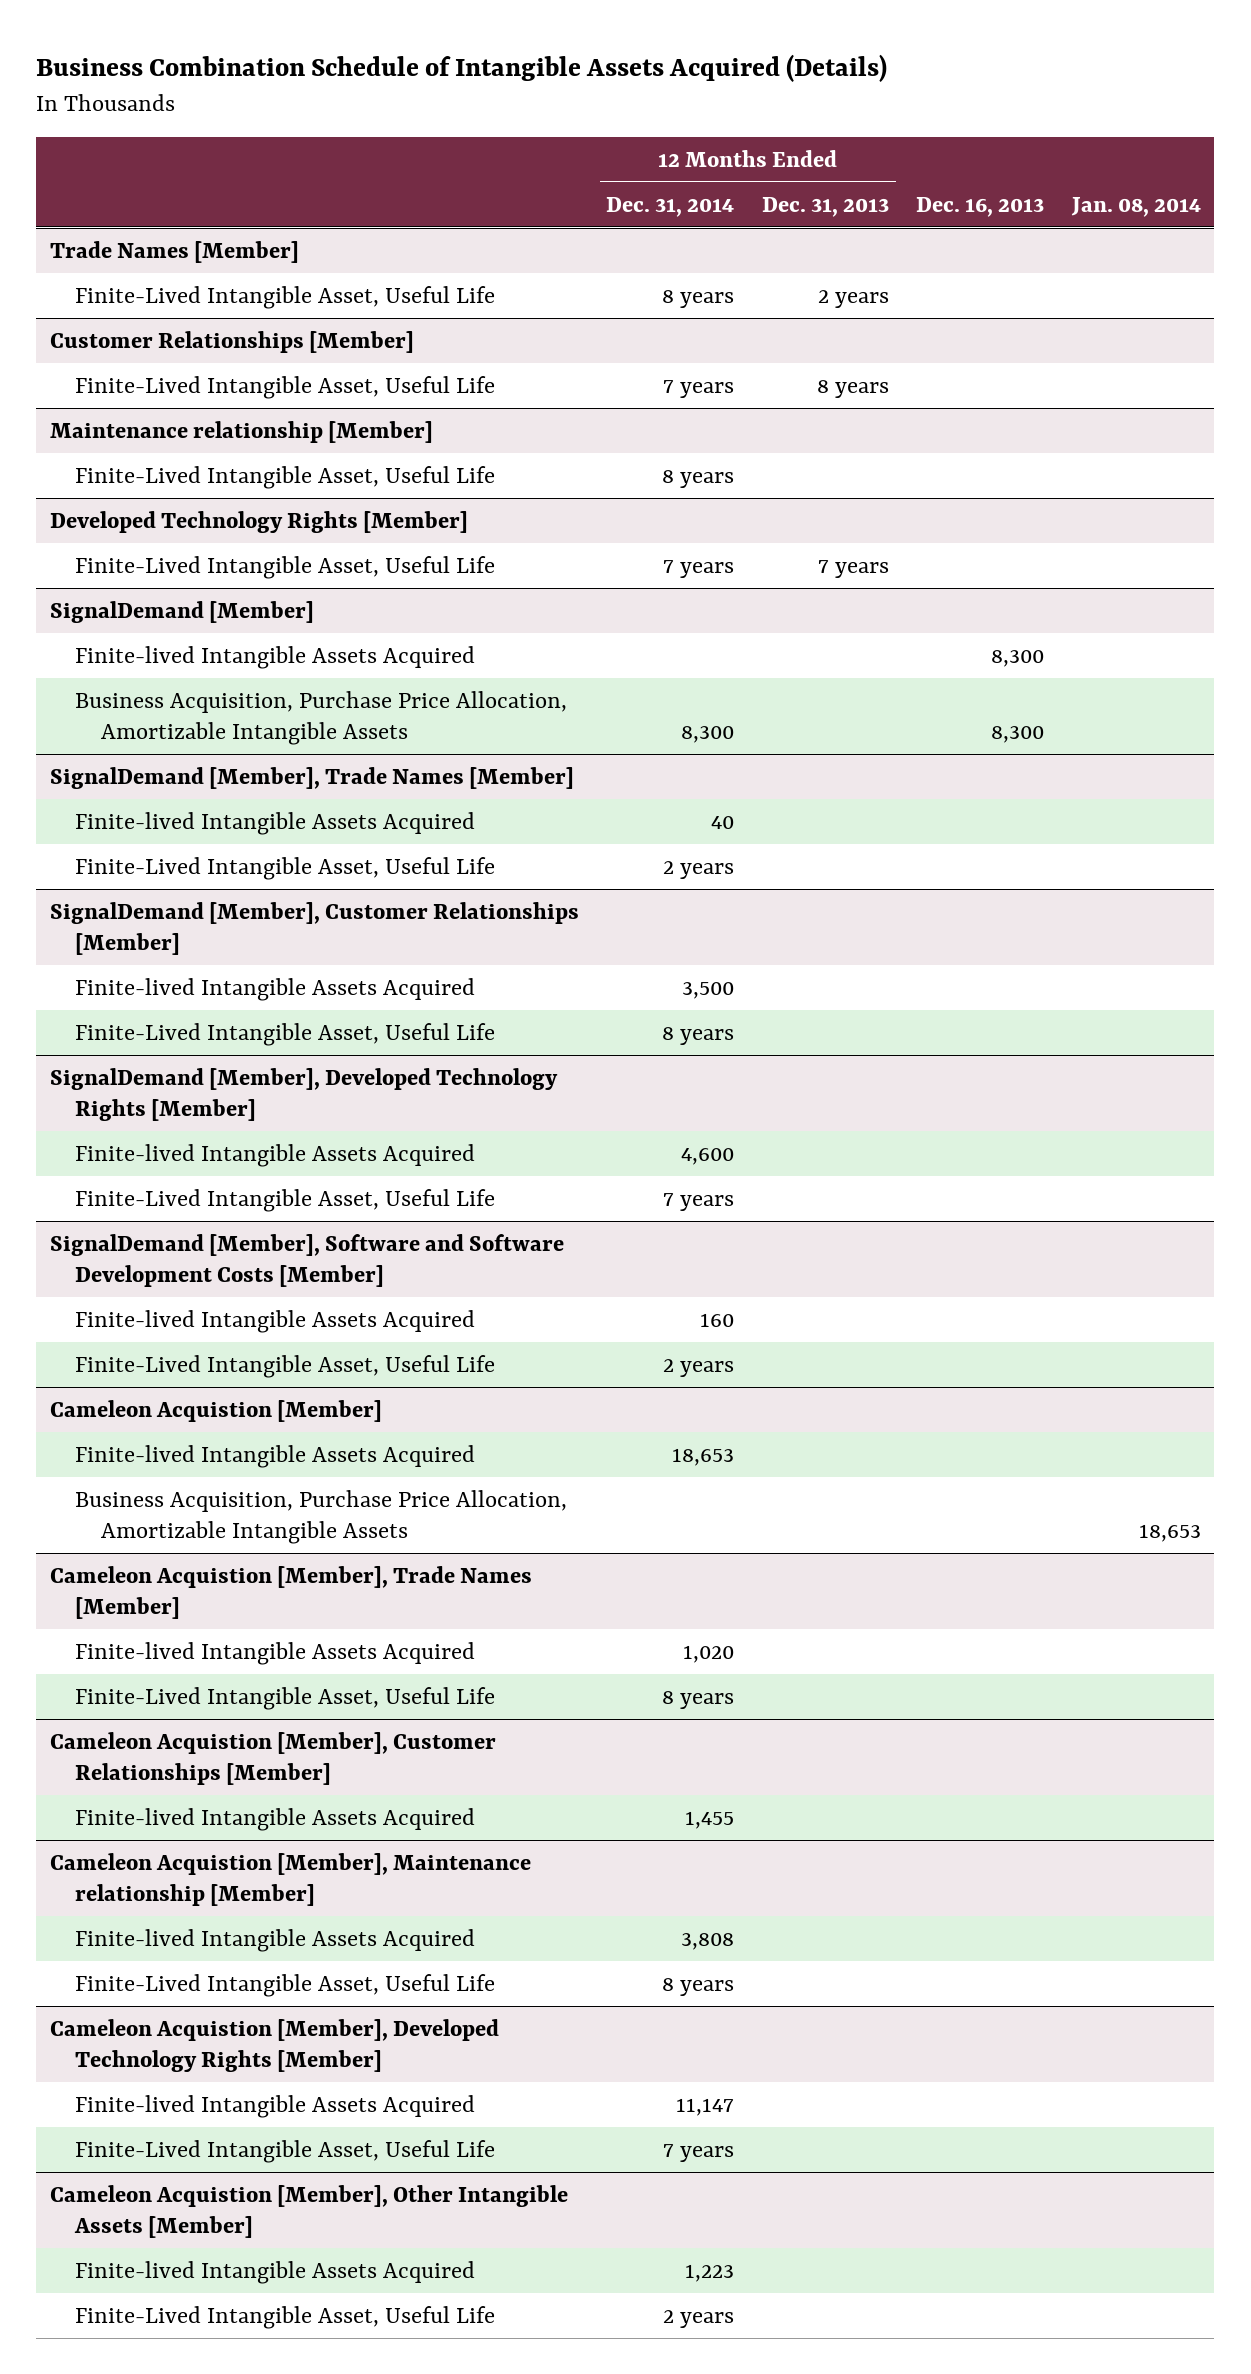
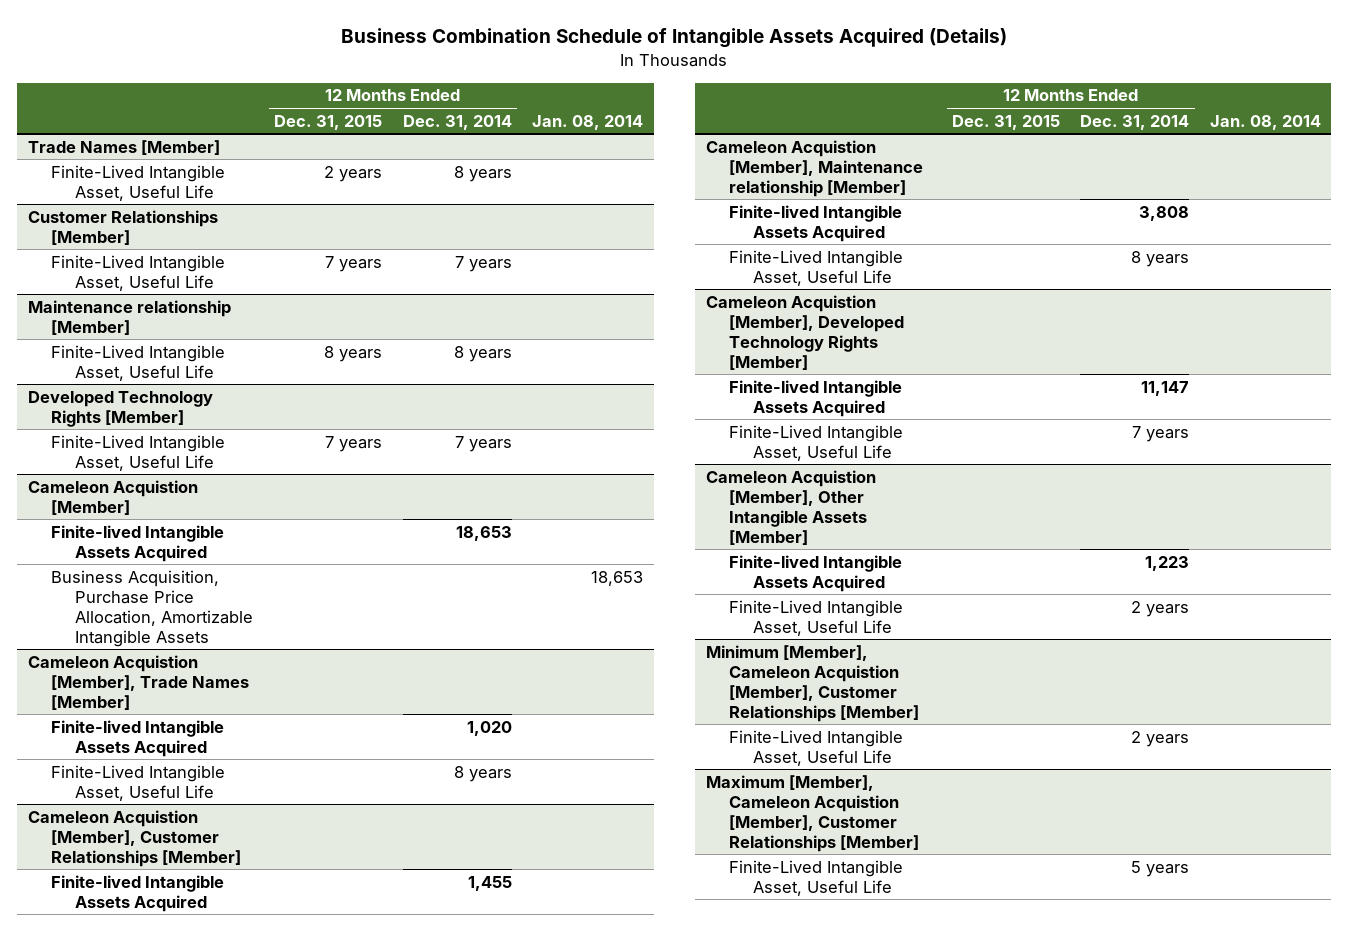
- | 12 Months Ended Dec. 31, 2014 | 12 Months Ended Dec. 31, 2013 | Dec. 16, 2013 | Jan. 08, 2014
+ | 12 Months Ended Dec. 31, 2015 | 12 Months Ended Dec. 31, 2014 | Jan. 08, 2014
- SignalDemand [Member]
- Finite-lived Intangible Assets Acquired | | | 8,300 |
- Business Acquisition, Purchase Price Allocation, Amortizable Intangible Assets | 8,300 | | 8,300 |
- SignalDemand [Member], Trade Names [Member]
- Finite-lived Intangible Assets Acquired | 40 | | |
- Finite-Lived Intangible Asset, Useful Life | 2 years | | |
- SignalDemand [Member], Customer Relationships [Member]
- Finite-lived Intangible Assets Acquired | 3,500 | | |
- Finite-Lived Intangible Asset, Useful Life | 8 years | | |
- SignalDemand [Member], Developed Technology Rights [Member]
- Finite-lived Intangible Assets Acquired | 4,600 | | |
- Finite-Lived Intangible Asset, Useful Life | 7 years | | |
- SignalDemand [Member], Software and Software Development Costs [Member]
- Finite-lived Intangible Assets Acquired | 160 | | |
- Finite-Lived Intangible Asset, Useful Life | 2 years | | |
+ Minimum [Member], Cameleon Acquistion [Member], Customer Relationships [Member]
+ Finite-Lived Intangible Asset, Useful Life | | 2 years |
+ Maximum [Member], Cameleon Acquistion [Member], Customer Relationships [Member]
+ Finite-Lived Intangible Asset, Useful Life | | 5 years |

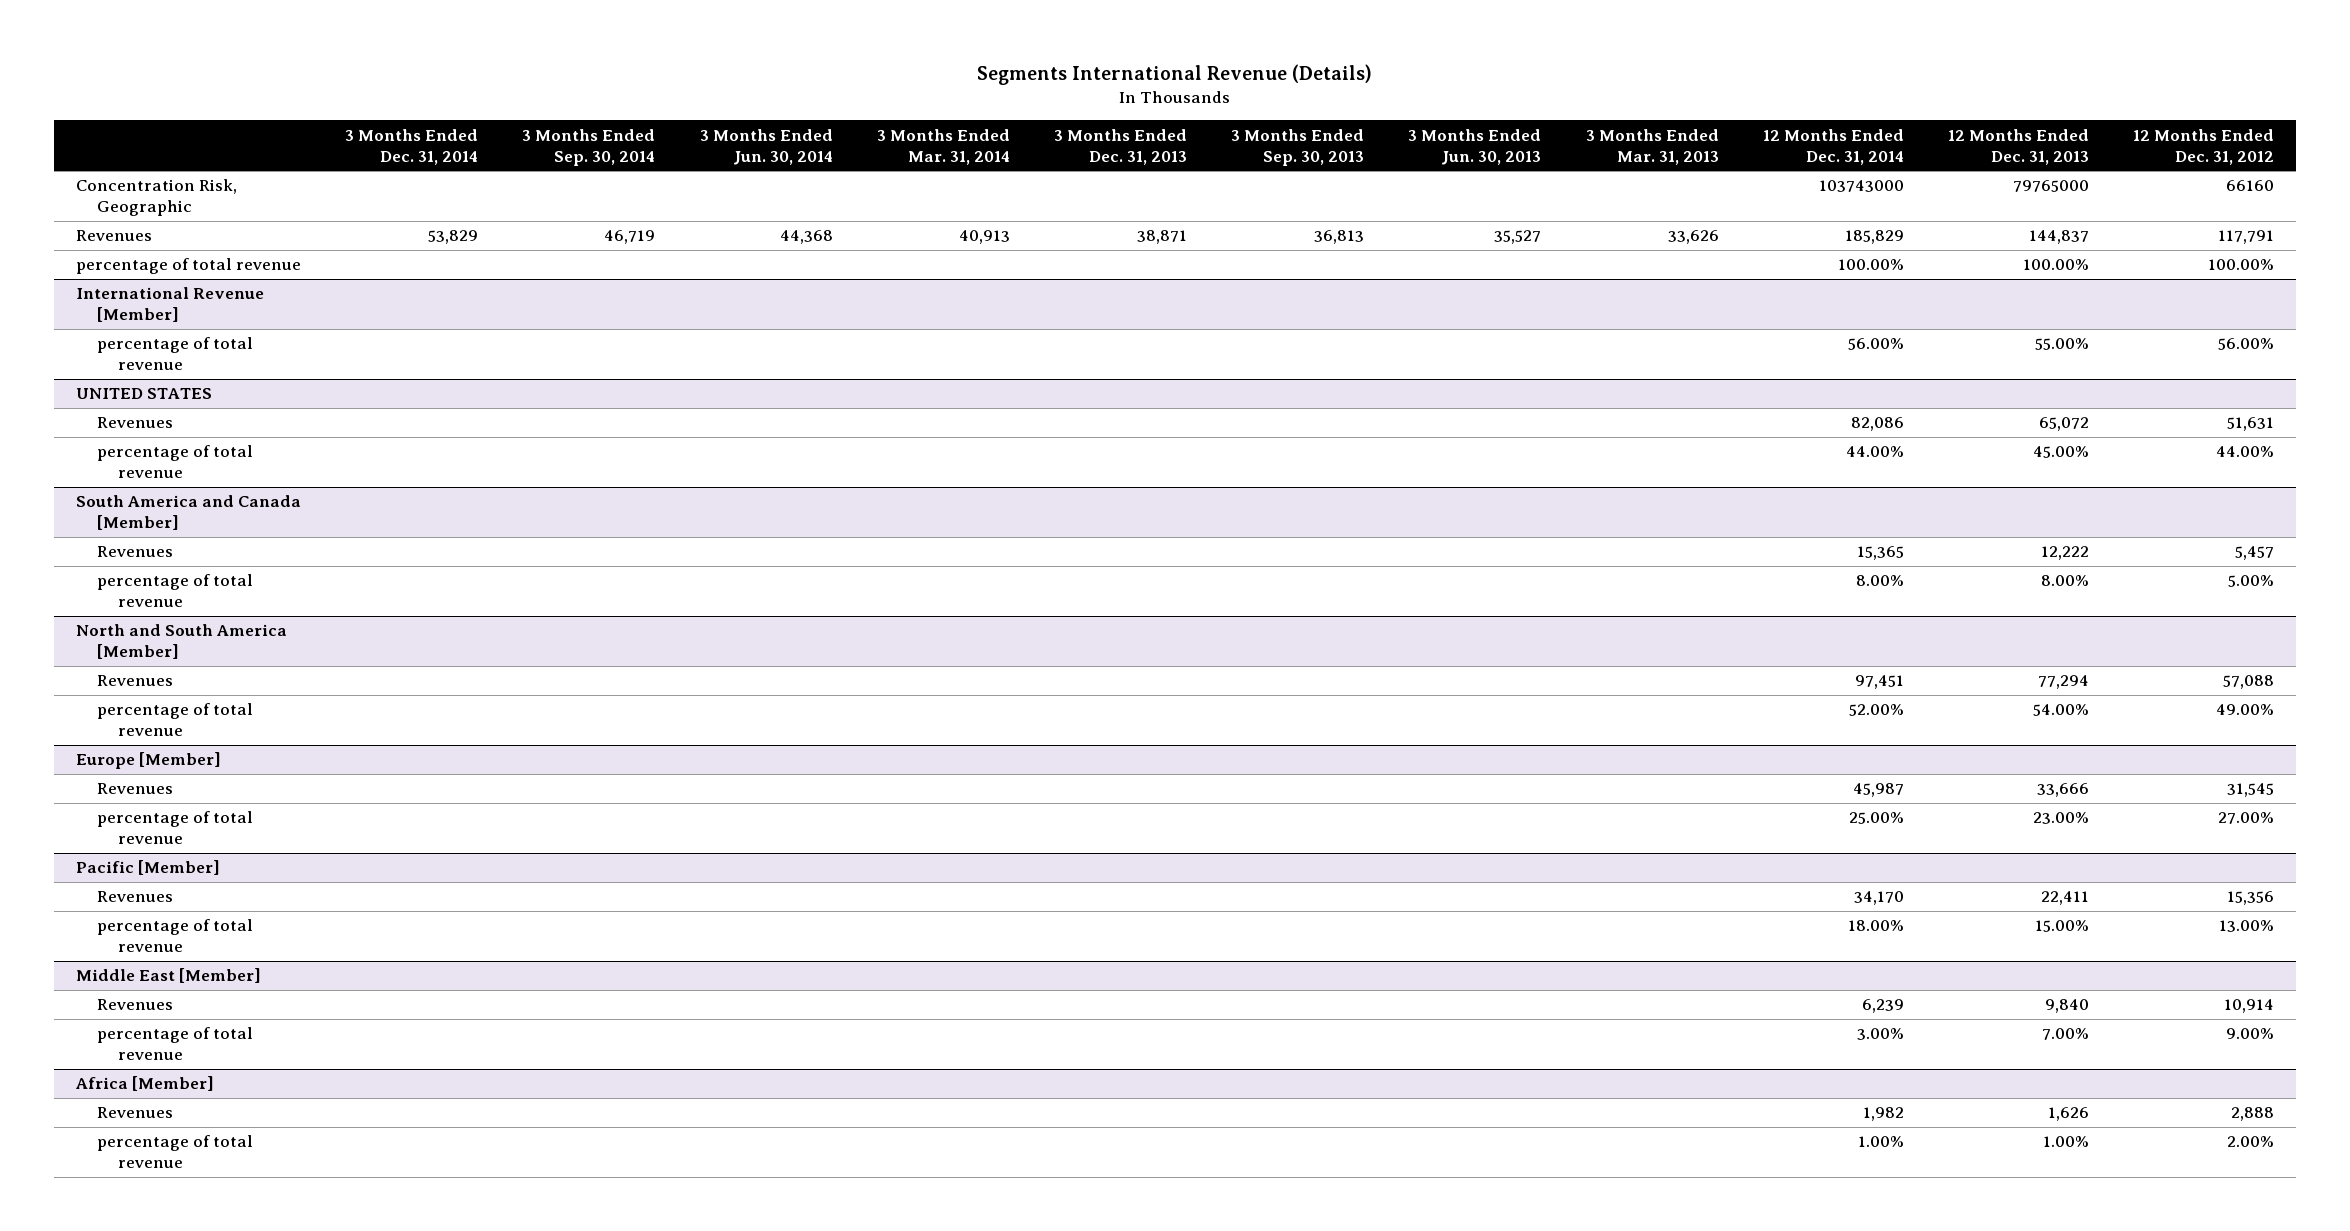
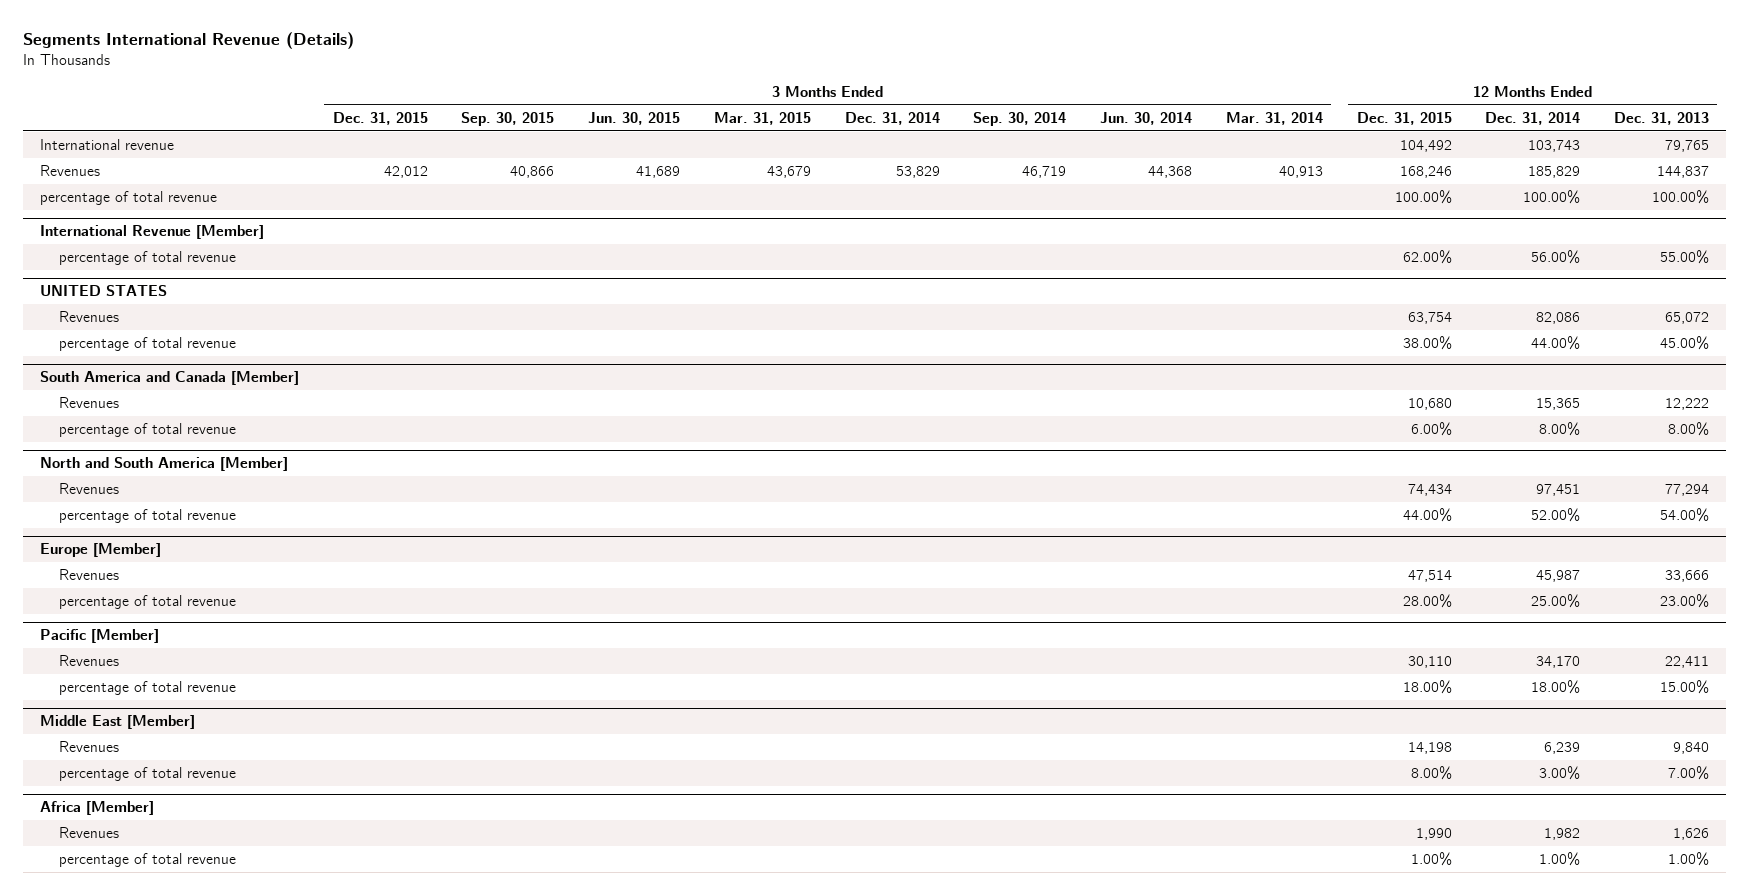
- | 3 Months Ended Dec. 31, 2014 | 3 Months Ended Sep. 30, 2014 | 3 Months Ended Jun. 30, 2014 | 3 Months Ended Mar. 31, 2014 | 3 Months Ended Dec. 31, 2013 | 3 Months Ended Sep. 30, 2013 | 3 Months Ended Jun. 30, 2013 | 3 Months Ended Mar. 31, 2013 | 12 Months Ended Dec. 31, 2014 | 12 Months Ended Dec. 31, 2013 | 12 Months Ended Dec. 31, 2012
+ | 3 Months Ended Dec. 31, 2015 | 3 Months Ended Sep. 30, 2015 | 3 Months Ended Jun. 30, 2015 | 3 Months Ended Mar. 31, 2015 | 3 Months Ended Dec. 31, 2014 | 3 Months Ended Sep. 30, 2014 | 3 Months Ended Jun. 30, 2014 | 3 Months Ended Mar. 31, 2014 | 12 Months Ended Dec. 31, 2015 | 12 Months Ended Dec. 31, 2014 | 12 Months Ended Dec. 31, 2013
- Concentration Risk, Geographic | | | | | | | | | 103743000 | 79765000 | 66160
+ International revenue | | | | | | | | | 104,492 | 103,743 | 79,765

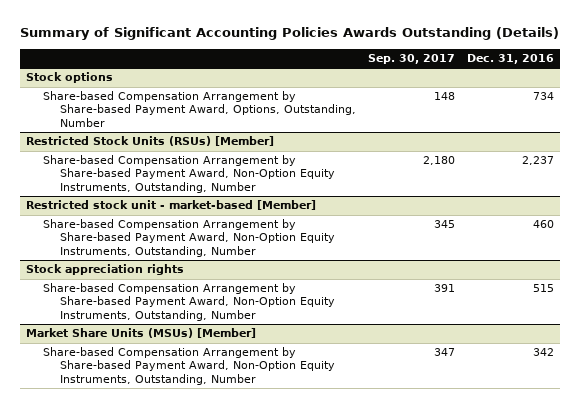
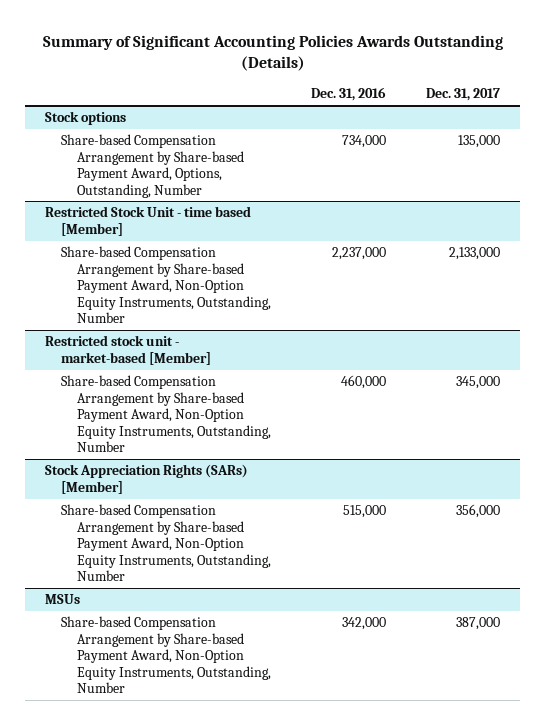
- | Sep. 30, 2017 | Dec. 31, 2016
+ | Dec. 31, 2016 | Dec. 31, 2017
@ Stock options
- Share-based Compensation Arrangement by Share-based Payment Award, Options, Outstanding, Number | 148 | 734
- Restricted Stock Units (RSUs) [Member]
- Share-based Compensation Arrangement by Share-based Payment Award, Non-Option Equity Instruments, Outstanding, Number | 2,180 | 2,237
@ Stock options
+ Share-based Compensation Arrangement by Share-based Payment Award, Options, Outstanding, Number | 734,000 | 135,000
+ Restricted Stock Unit - time based [Member]
+ Share-based Compensation Arrangement by Share-based Payment Award, Non-Option Equity Instruments, Outstanding, Number | 2,237,000 | 2,133,000
@ Restricted stock unit - market-based [Member]
- Share-based Compensation Arrangement by Share-based Payment Award, Non-Option Equity Instruments, Outstanding, Number | 345 | 460
- Stock appreciation rights
- Share-based Compensation Arrangement by Share-based Payment Award, Non-Option Equity Instruments, Outstanding, Number | 391 | 515
- Market Share Units (MSUs) [Member]
- Share-based Compensation Arrangement by Share-based Payment Award, Non-Option Equity Instruments, Outstanding, Number | 347 | 342
@ Restricted stock unit - market-based [Member]
+ Share-based Compensation Arrangement by Share-based Payment Award, Non-Option Equity Instruments, Outstanding, Number | 460,000 | 345,000
+ Stock Appreciation Rights (SARs) [Member]
+ Share-based Compensation Arrangement by Share-based Payment Award, Non-Option Equity Instruments, Outstanding, Number | 515,000 | 356,000
+ MSUs
+ Share-based Compensation Arrangement by Share-based Payment Award, Non-Option Equity Instruments, Outstanding, Number | 342,000 | 387,000

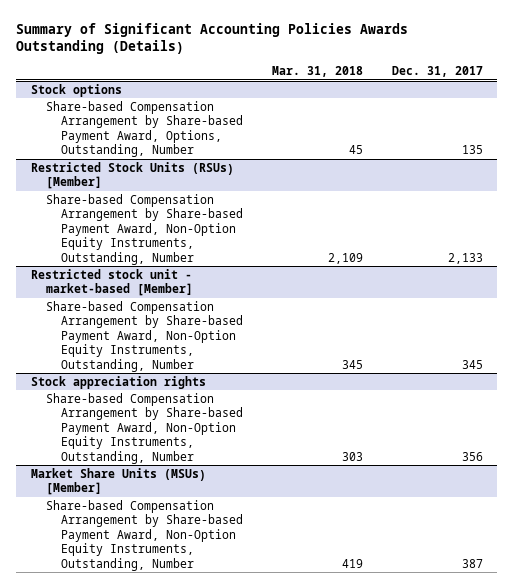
- | Dec. 31, 2016 | Dec. 31, 2017
+ | Mar. 31, 2018 | Dec. 31, 2017
@ Stock options
- Share-based Compensation Arrangement by Share-based Payment Award, Options, Outstanding, Number | 734,000 | 135,000
- Restricted Stock Unit - time based [Member]
- Share-based Compensation Arrangement by Share-based Payment Award, Non-Option Equity Instruments, Outstanding, Number | 2,237,000 | 2,133,000
@ Stock options
+ Share-based Compensation Arrangement by Share-based Payment Award, Options, Outstanding, Number | 45 | 135
+ Restricted Stock Units (RSUs) [Member]
+ Share-based Compensation Arrangement by Share-based Payment Award, Non-Option Equity Instruments, Outstanding, Number | 2,109 | 2,133
@ Restricted stock unit - market-based [Member]
- Share-based Compensation Arrangement by Share-based Payment Award, Non-Option Equity Instruments, Outstanding, Number | 460,000 | 345,000
- Stock Appreciation Rights (SARs) [Member]
- Share-based Compensation Arrangement by Share-based Payment Award, Non-Option Equity Instruments, Outstanding, Number | 515,000 | 356,000
- MSUs
- Share-based Compensation Arrangement by Share-based Payment Award, Non-Option Equity Instruments, Outstanding, Number | 342,000 | 387,000
@ Restricted stock unit - market-based [Member]
+ Share-based Compensation Arrangement by Share-based Payment Award, Non-Option Equity Instruments, Outstanding, Number | 345 | 345
+ Stock appreciation rights
+ Share-based Compensation Arrangement by Share-based Payment Award, Non-Option Equity Instruments, Outstanding, Number | 303 | 356
+ Market Share Units (MSUs) [Member]
+ Share-based Compensation Arrangement by Share-based Payment Award, Non-Option Equity Instruments, Outstanding, Number | 419 | 387

